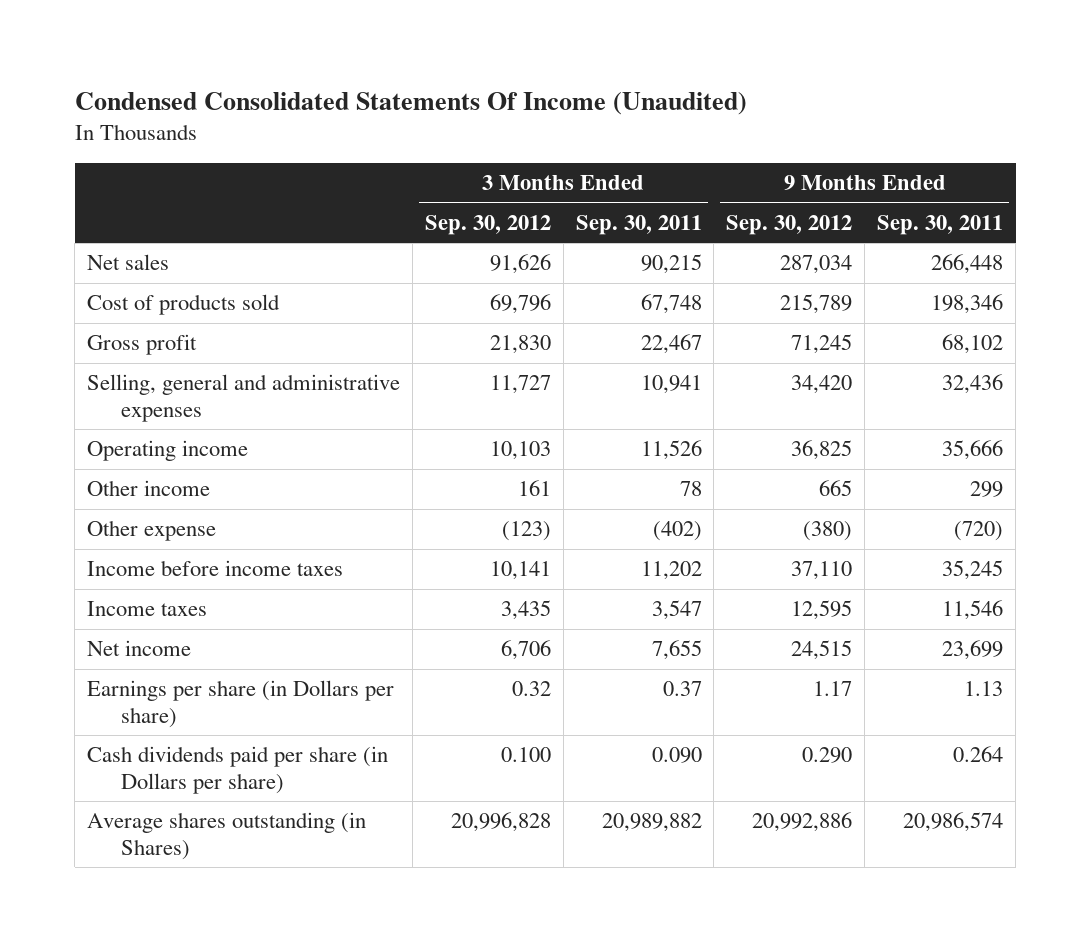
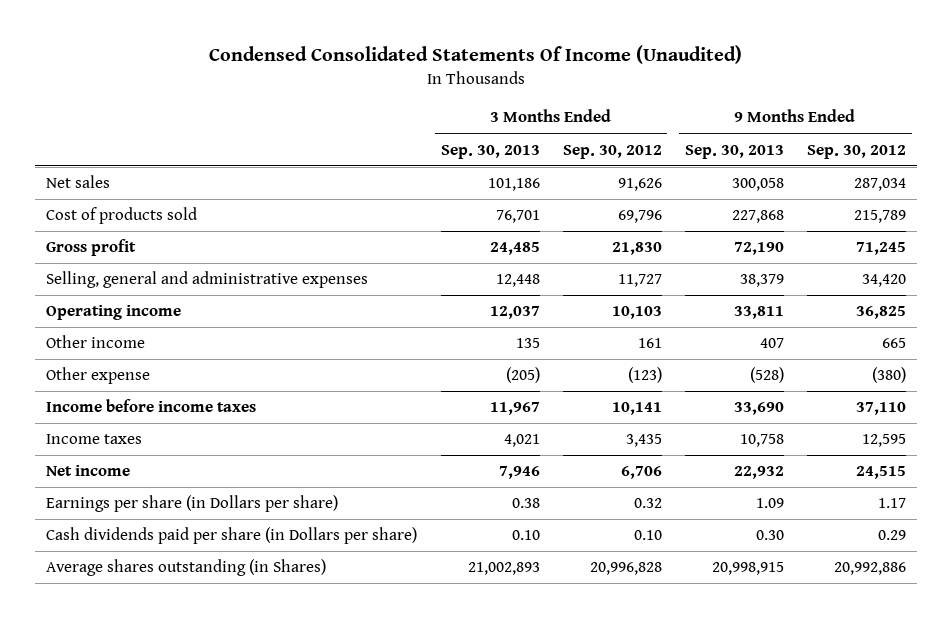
- | 3 Months Ended Sep. 30, 2012 | 3 Months Ended Sep. 30, 2011 | 9 Months Ended Sep. 30, 2012 | 9 Months Ended Sep. 30, 2011
+ | 3 Months Ended Sep. 30, 2013 | 3 Months Ended Sep. 30, 2012 | 9 Months Ended Sep. 30, 2013 | 9 Months Ended Sep. 30, 2012
- Cash dividends paid per share (in Dollars per share) | 0.100 | 0.090 | 0.290 | 0.264
+ Cash dividends paid per share (in Dollars per share) | 0.10 | 0.10 | 0.30 | 0.29

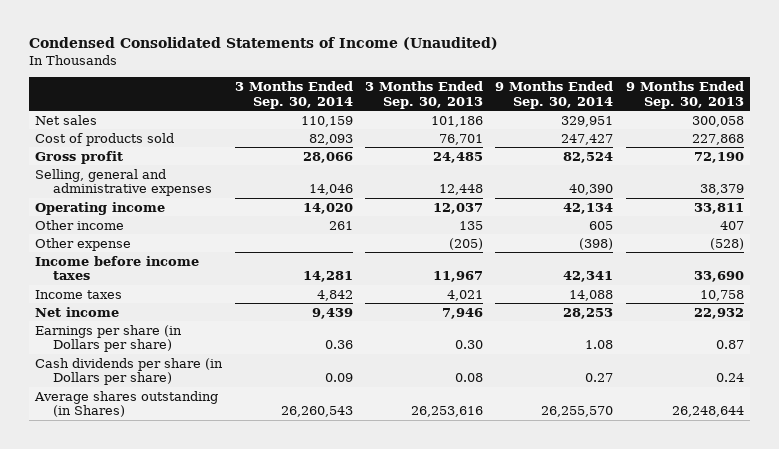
- Condensed Consolidated Statements Of Income (Unaudited)
+ Condensed Consolidated Statements of Income (Unaudited)
- | 3 Months Ended Sep. 30, 2013 | 3 Months Ended Sep. 30, 2012 | 9 Months Ended Sep. 30, 2013 | 9 Months Ended Sep. 30, 2012
+ | 3 Months Ended Sep. 30, 2014 | 3 Months Ended Sep. 30, 2013 | 9 Months Ended Sep. 30, 2014 | 9 Months Ended Sep. 30, 2013
- Earnings per share (in Dollars per share) | 0.38 | 0.32 | 1.09 | 1.17
- Cash dividends paid per share (in Dollars per share) | 0.10 | 0.10 | 0.30 | 0.29
- Average shares outstanding (in Shares) | 21,002,893 | 20,996,828 | 20,998,915 | 20,992,886
+ Earnings per share (in Dollars per share) | 0.36 | 0.30 | 1.08 | 0.87
+ Cash dividends per share (in Dollars per share) | 0.09 | 0.08 | 0.27 | 0.24
+ Average shares outstanding (in Shares) | 26,260,543 | 26,253,616 | 26,255,570 | 26,248,644

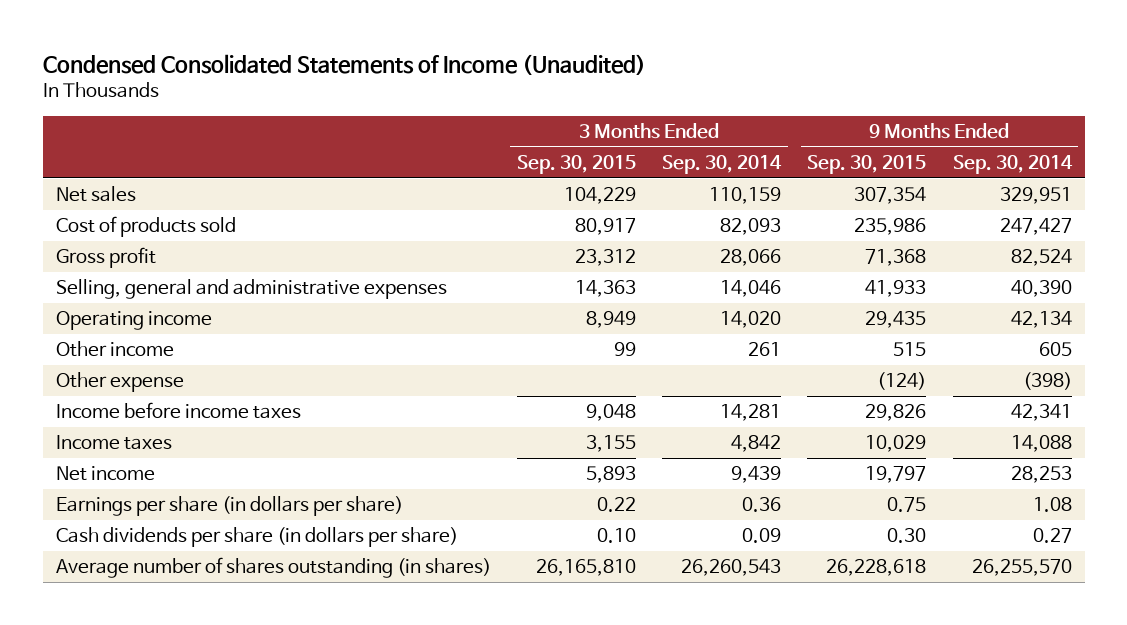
- | 3 Months Ended Sep. 30, 2014 | 3 Months Ended Sep. 30, 2013 | 9 Months Ended Sep. 30, 2014 | 9 Months Ended Sep. 30, 2013
+ | 3 Months Ended Sep. 30, 2015 | 3 Months Ended Sep. 30, 2014 | 9 Months Ended Sep. 30, 2015 | 9 Months Ended Sep. 30, 2014
- Earnings per share (in Dollars per share) | 0.36 | 0.30 | 1.08 | 0.87
- Cash dividends per share (in Dollars per share) | 0.09 | 0.08 | 0.27 | 0.24
- Average shares outstanding (in Shares) | 26,260,543 | 26,253,616 | 26,255,570 | 26,248,644
+ Earnings per share (in dollars per share) | 0.22 | 0.36 | 0.75 | 1.08
+ Cash dividends per share (in dollars per share) | 0.10 | 0.09 | 0.30 | 0.27
+ Average number of shares outstanding (in shares) | 26,165,810 | 26,260,543 | 26,228,618 | 26,255,570

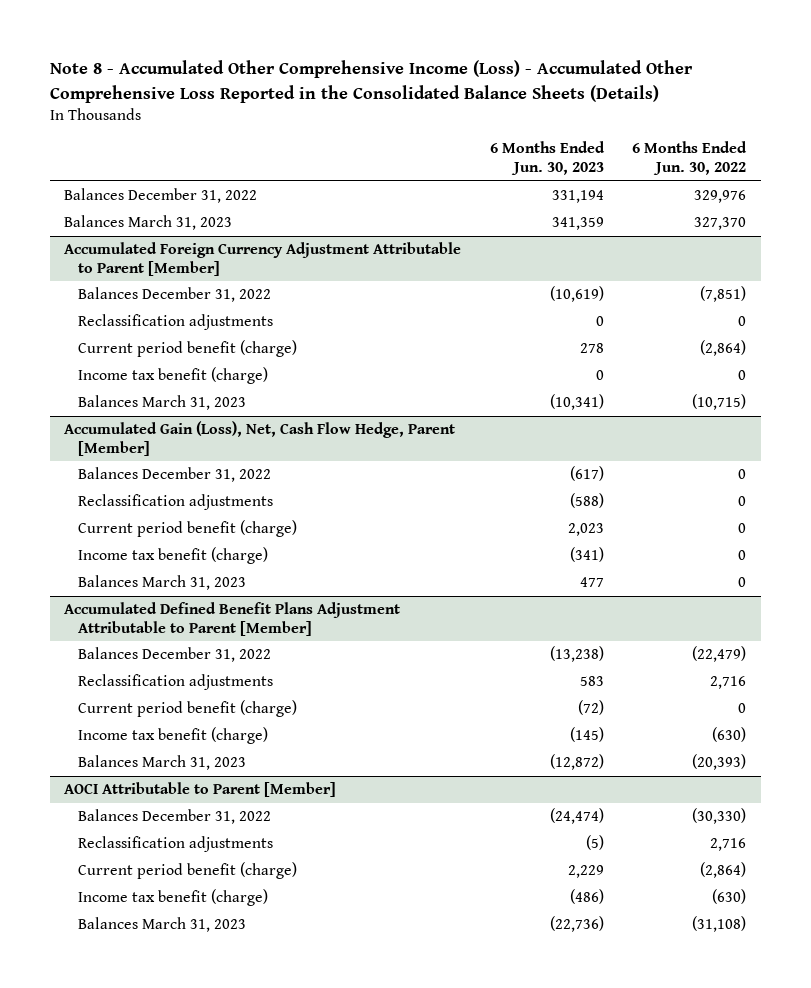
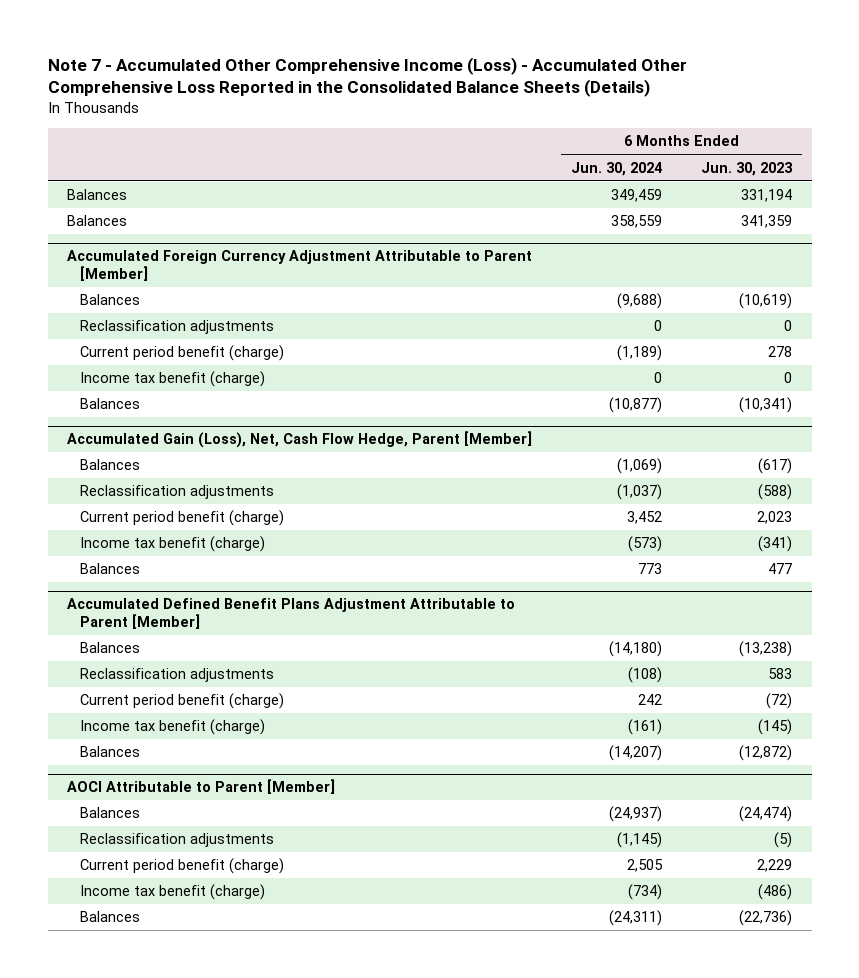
- Note 8 - Accumulated Other Comprehensive Income (Loss) - Accumulated Other Comprehensive Loss Reported in the Consolidated Balance Sheets (Details)
+ Note 7 - Accumulated Other Comprehensive Income (Loss) - Accumulated Other Comprehensive Loss Reported in the Consolidated Balance Sheets (Details)
- | 6 Months Ended Jun. 30, 2023 | 6 Months Ended Jun. 30, 2022
+ | 6 Months Ended Jun. 30, 2024 | 6 Months Ended Jun. 30, 2023
- Balances December 31, 2022 | 331,194 | 329,976
- Balances March 31, 2023 | 341,359 | 327,370
+ Balances | 349,459 | 331,194
+ Balances | 358,559 | 341,359
@ Accumulated Foreign Currency Adjustment Attributable to Parent [Member]
- Balances December 31, 2022 | (10,619) | (7,851)
+ Balances | (9,688) | (10,619)
- Balances March 31, 2023 | (10,341) | (10,715)
+ Balances | (10,877) | (10,341)
@ Accumulated Gain (Loss), Net, Cash Flow Hedge, Parent [Member]
- Balances December 31, 2022 | (617) | 0
+ Balances | (1,069) | (617)
- Balances March 31, 2023 | 477 | 0
+ Balances | 773 | 477
@ Accumulated Defined Benefit Plans Adjustment Attributable to Parent [Member]
- Balances December 31, 2022 | (13,238) | (22,479)
+ Balances | (14,180) | (13,238)
- Balances March 31, 2023 | (12,872) | (20,393)
+ Balances | (14,207) | (12,872)
@ AOCI Attributable to Parent [Member]
- Balances December 31, 2022 | (24,474) | (30,330)
+ Balances | (24,937) | (24,474)
- Balances March 31, 2023 | (22,736) | (31,108)
+ Balances | (24,311) | (22,736)

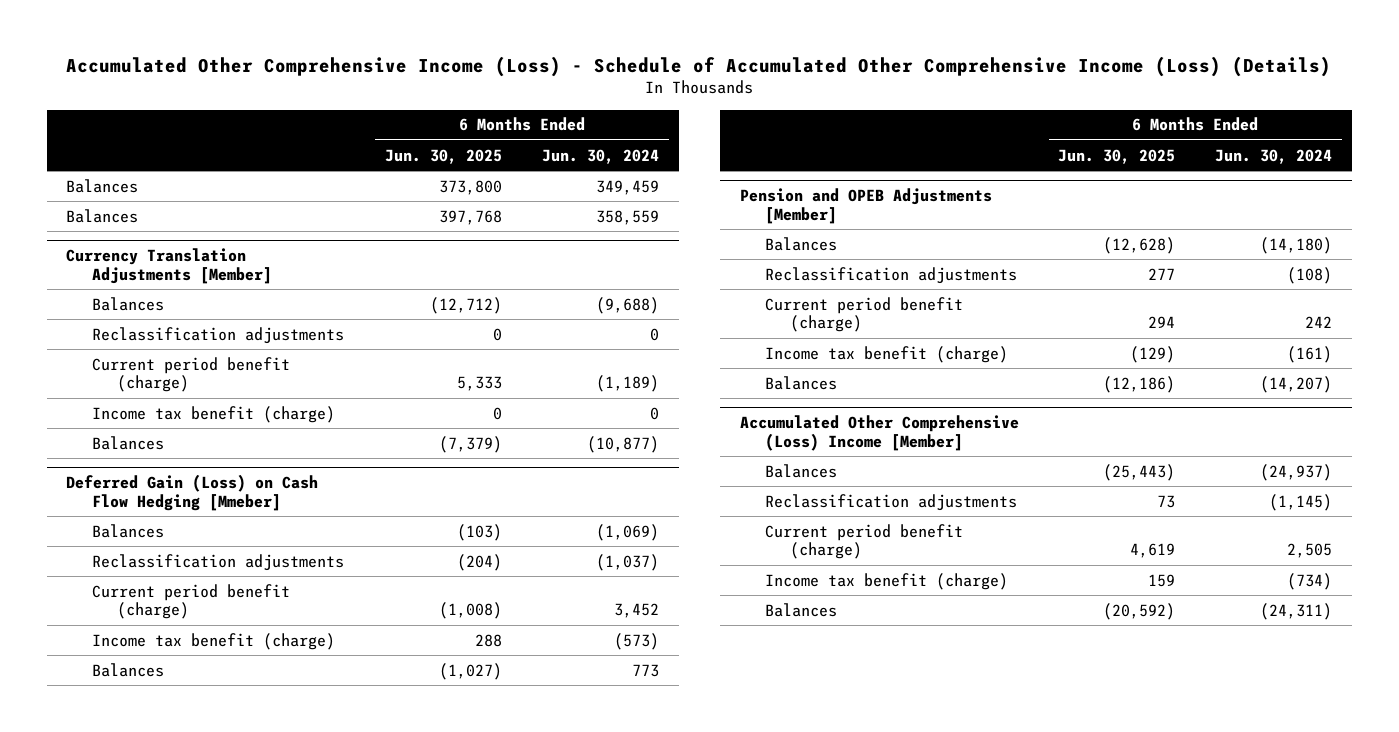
- Note 7 - Accumulated Other Comprehensive Income (Loss) - Accumulated Other Comprehensive Loss Reported in the Consolidated Balance Sheets (Details)
+ Accumulated Other Comprehensive Income (Loss) - Schedule of Accumulated Other Comprehensive Income (Loss) (Details)
- | 6 Months Ended Jun. 30, 2024 | 6 Months Ended Jun. 30, 2023
+ | 6 Months Ended Jun. 30, 2025 | 6 Months Ended Jun. 30, 2024
- Accumulated Foreign Currency Adjustment Attributable to Parent [Member]
+ Currency Translation Adjustments [Member]
- Accumulated Gain (Loss), Net, Cash Flow Hedge, Parent [Member]
+ Deferred Gain (Loss) on Cash Flow Hedging [Mmeber]
- Accumulated Defined Benefit Plans Adjustment Attributable to Parent [Member]
+ Pension and OPEB Adjustments [Member]
- AOCI Attributable to Parent [Member]
+ Accumulated Other Comprehensive (Loss) Income [Member]

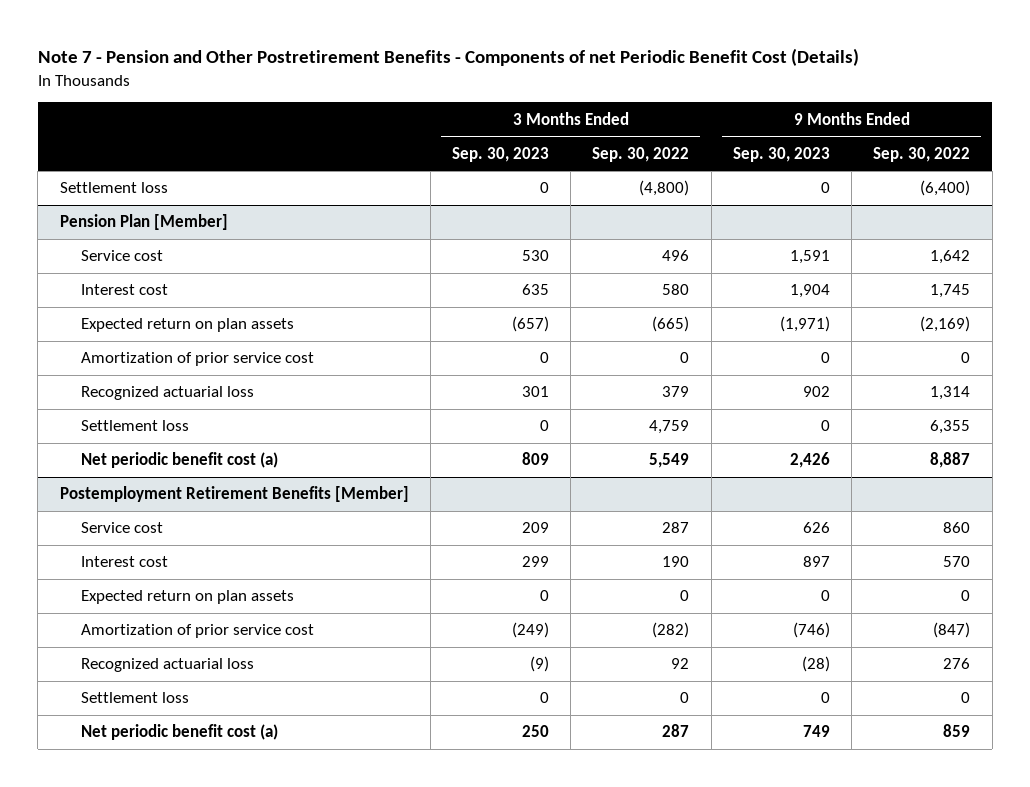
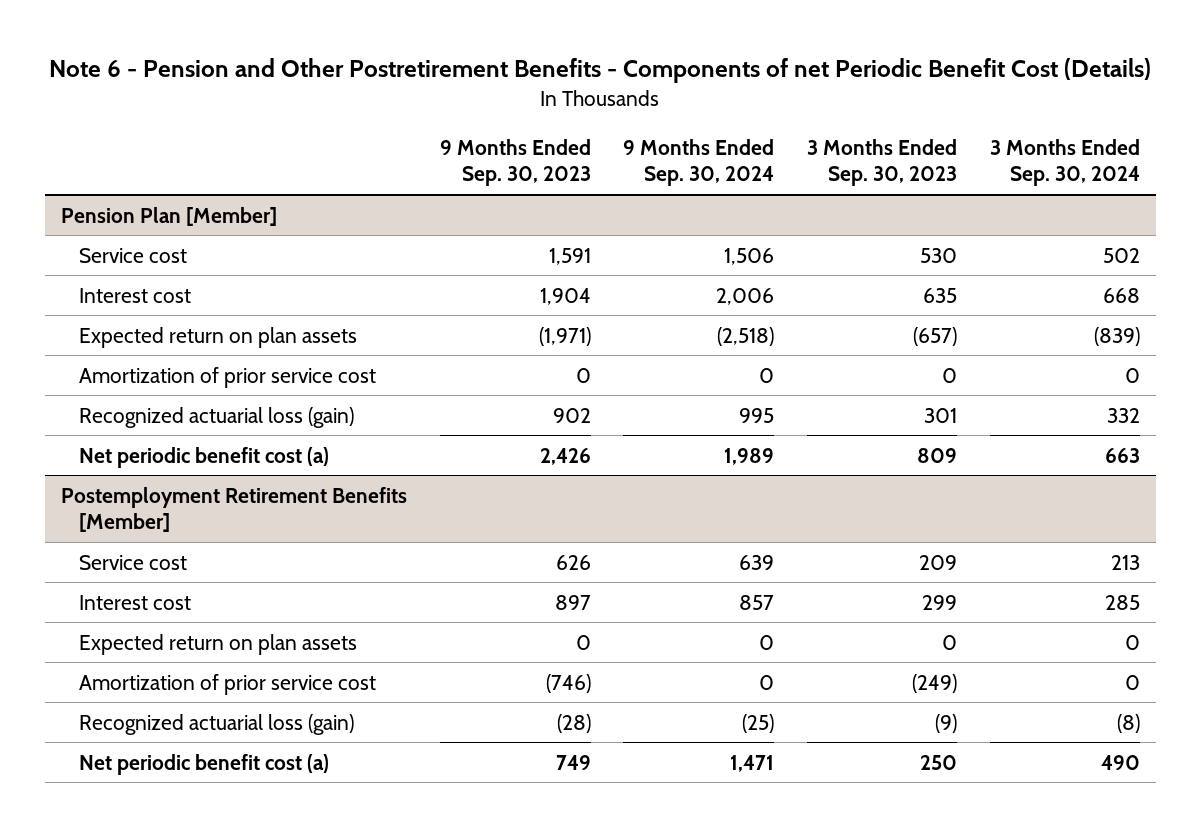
- Note 7 - Pension and Other Postretirement Benefits - Components of net Periodic Benefit Cost (Details)
+ Note 6 - Pension and Other Postretirement Benefits - Components of net Periodic Benefit Cost (Details)
- | 3 Months Ended Sep. 30, 2023 | 3 Months Ended Sep. 30, 2022 | 9 Months Ended Sep. 30, 2023 | 9 Months Ended Sep. 30, 2022
+ | 9 Months Ended Sep. 30, 2023 | 9 Months Ended Sep. 30, 2024 | 3 Months Ended Sep. 30, 2023 | 3 Months Ended Sep. 30, 2024
- Settlement loss | 0 | (4,800) | 0 | (6,400)
@ Pension Plan [Member]
- Recognized actuarial loss | 301 | 379 | 902 | 1,314
- Settlement loss | 0 | 4,759 | 0 | 6,355
+ Recognized actuarial loss (gain) | 902 | 995 | 301 | 332
@ Postemployment Retirement Benefits [Member]
- Recognized actuarial loss | (9) | 92 | (28) | 276
- Settlement loss | 0 | 0 | 0 | 0
+ Recognized actuarial loss (gain) | (28) | (25) | (9) | (8)

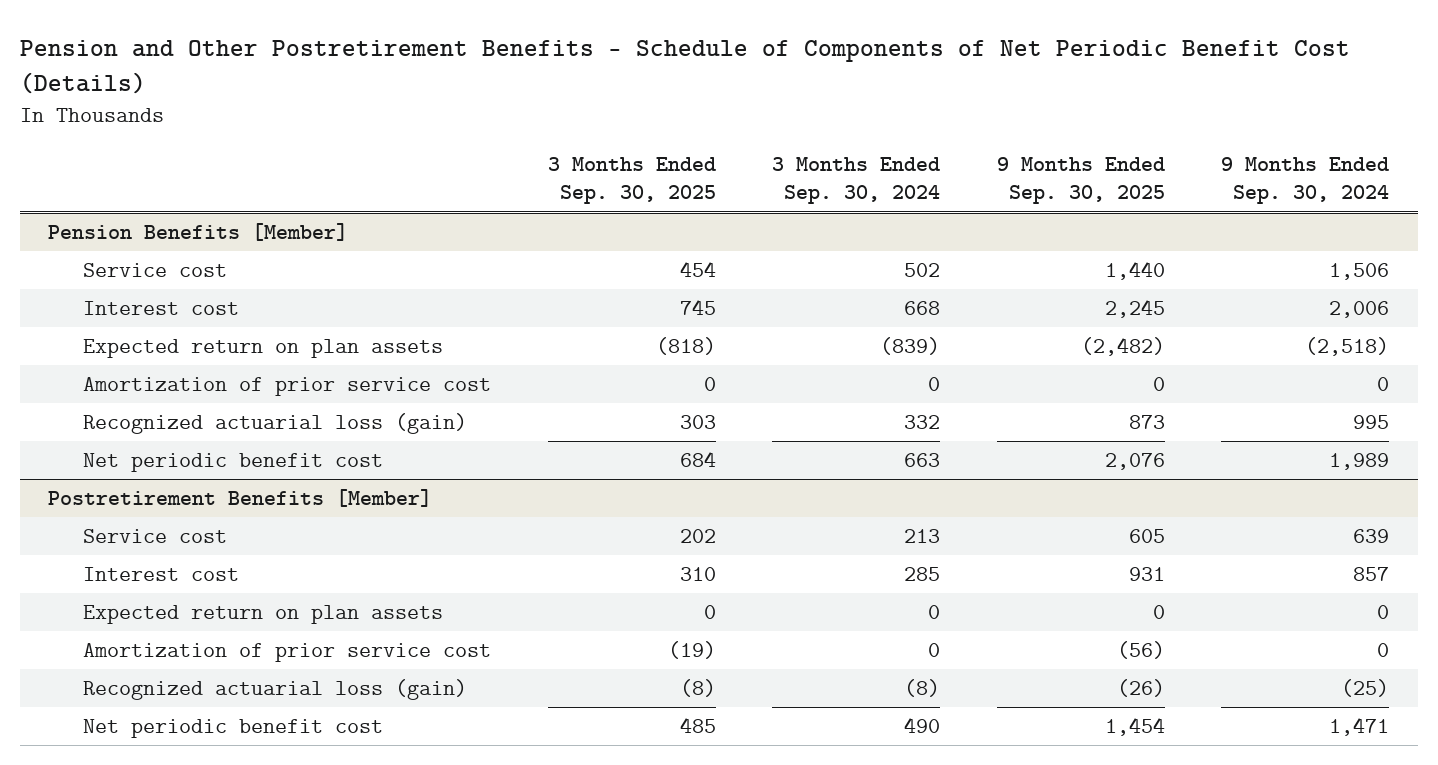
- Note 6 - Pension and Other Postretirement Benefits - Components of net Periodic Benefit Cost (Details)
+ Pension and Other Postretirement Benefits - Schedule of Components of Net Periodic Benefit Cost (Details)
- | 9 Months Ended Sep. 30, 2023 | 9 Months Ended Sep. 30, 2024 | 3 Months Ended Sep. 30, 2023 | 3 Months Ended Sep. 30, 2024
+ | 3 Months Ended Sep. 30, 2025 | 3 Months Ended Sep. 30, 2024 | 9 Months Ended Sep. 30, 2025 | 9 Months Ended Sep. 30, 2024
- Pension Plan [Member]
+ Pension Benefits [Member]
- Net periodic benefit cost (a) | 2,426 | 1,989 | 809 | 663
- Postemployment Retirement Benefits [Member]
+ Net periodic benefit cost | 684 | 663 | 2,076 | 1,989
+ Postretirement Benefits [Member]
- Net periodic benefit cost (a) | 749 | 1,471 | 250 | 490
+ Net periodic benefit cost | 485 | 490 | 1,454 | 1,471

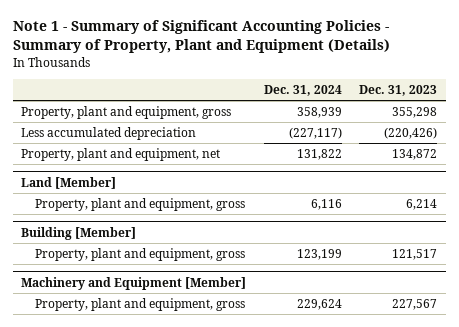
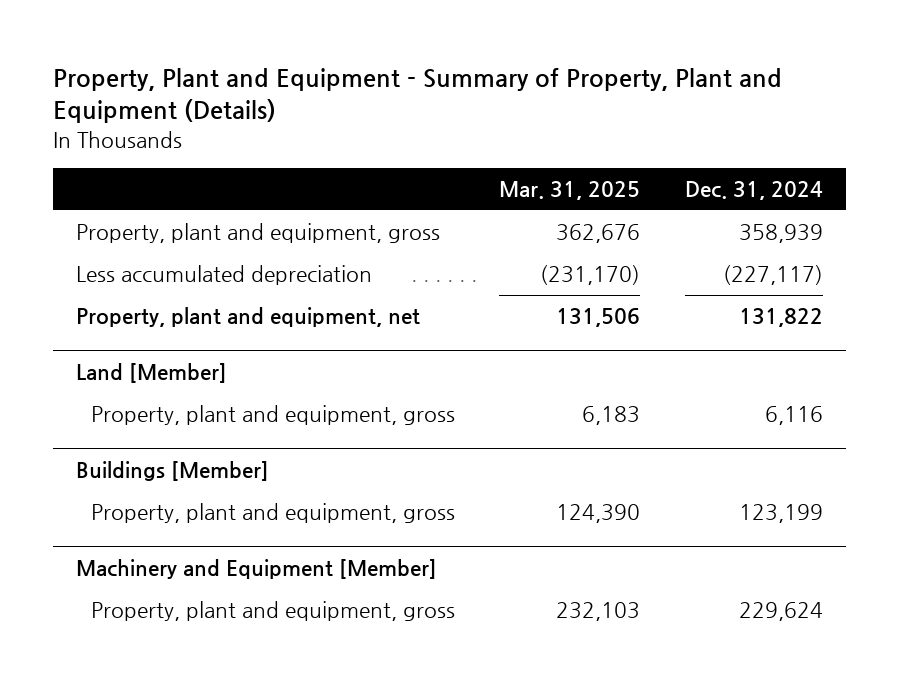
- Note 1 - Summary of Significant Accounting Policies - Summary of Property, Plant and Equipment (Details)
+ Property, Plant and Equipment - Summary of Property, Plant and Equipment (Details)
- | Dec. 31, 2024 | Dec. 31, 2023
+ | Mar. 31, 2025 | Dec. 31, 2024
- Building [Member]
+ Buildings [Member]

